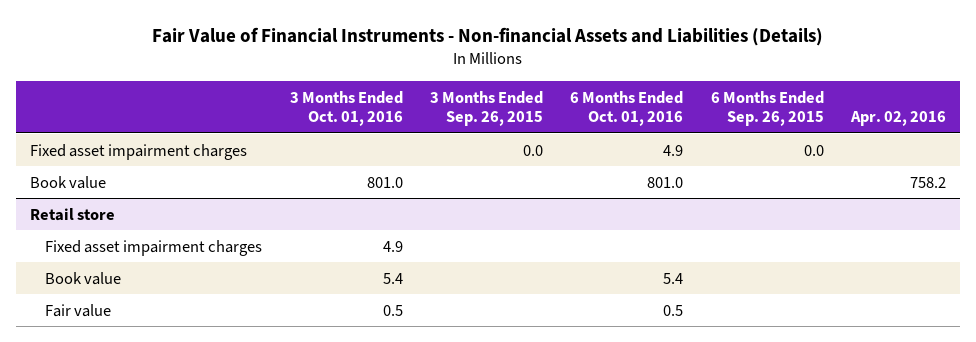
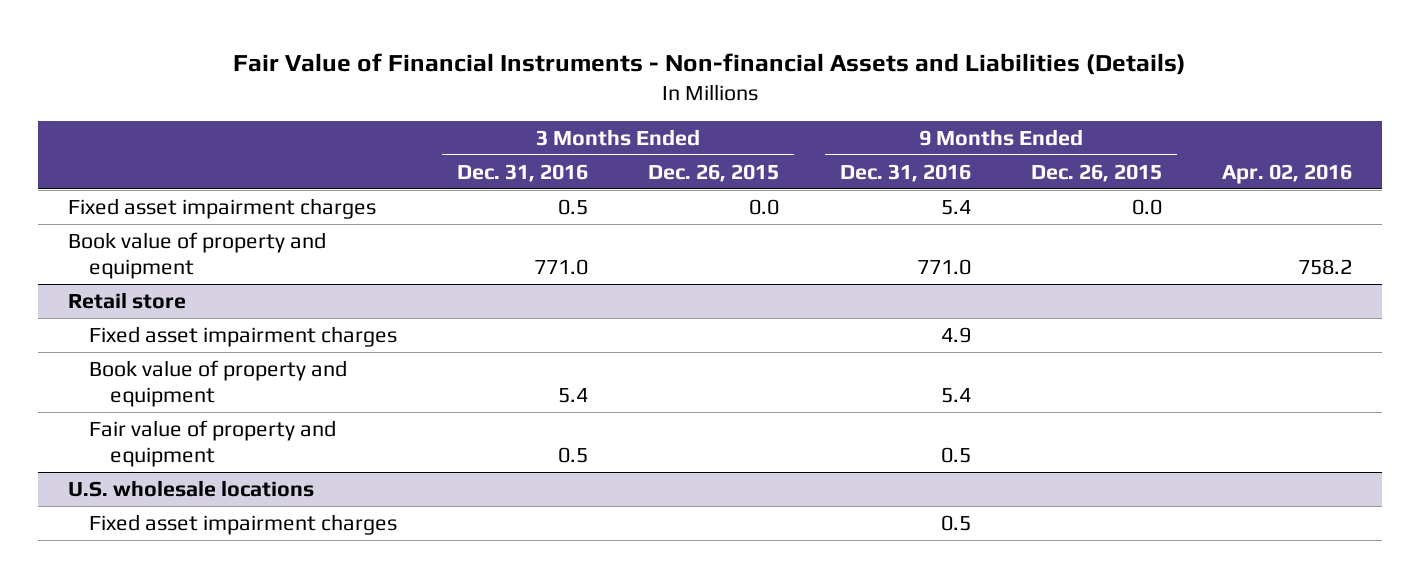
- | 3 Months Ended Oct. 01, 2016 | 3 Months Ended Sep. 26, 2015 | 6 Months Ended Oct. 01, 2016 | 6 Months Ended Sep. 26, 2015 | Apr. 02, 2016
+ | 3 Months Ended Dec. 31, 2016 | 3 Months Ended Dec. 26, 2015 | 9 Months Ended Dec. 31, 2016 | 9 Months Ended Dec. 26, 2015 | Apr. 02, 2016
- Book value | 801.0 | | 801.0 | | 758.2
+ Book value of property and equipment | 771.0 | | 771.0 | | 758.2
@ Retail store
- Book value | 5.4 | | 5.4 | |
- Fair value | 0.5 | | 0.5 | |
+ Book value of property and equipment | 5.4 | | 5.4 | |
+ Fair value of property and equipment | 0.5 | | 0.5 | |
+ U.S. wholesale locations
+ Fixed asset impairment charges | | | 0.5 | |

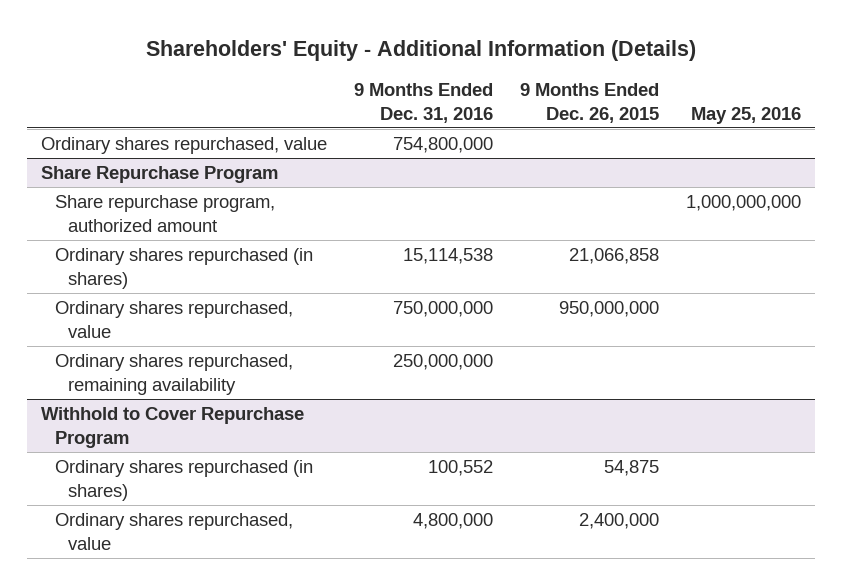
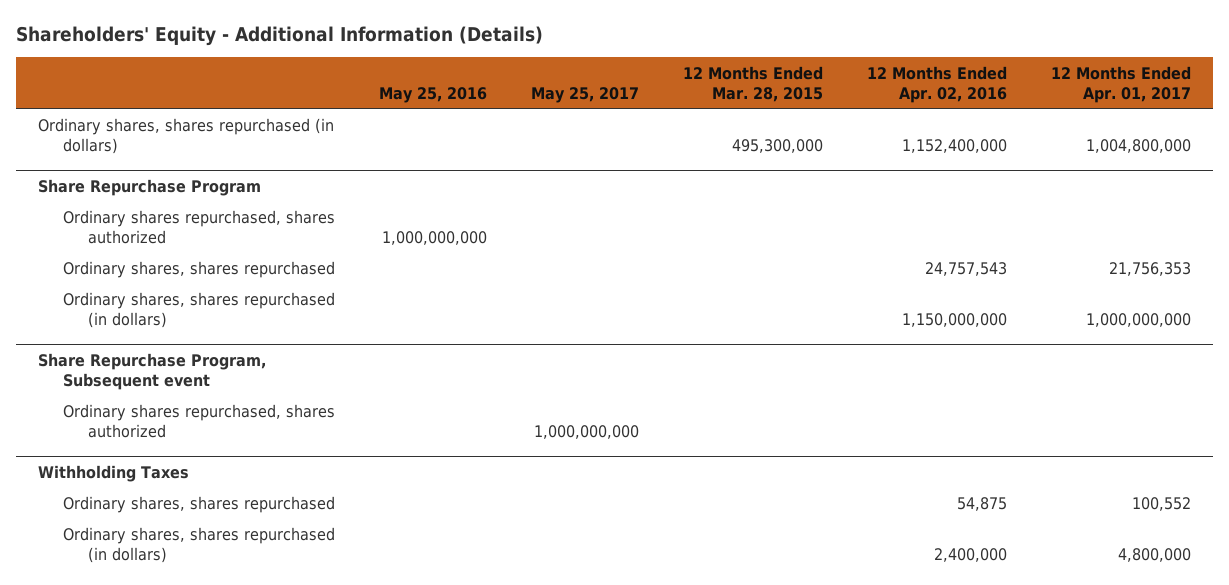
- | 9 Months Ended Dec. 31, 2016 | 9 Months Ended Dec. 26, 2015 | May 25, 2016
+ | May 25, 2016 | May 25, 2017 | 12 Months Ended Mar. 28, 2015 | 12 Months Ended Apr. 02, 2016 | 12 Months Ended Apr. 01, 2017
- Ordinary shares repurchased, value | 754,800,000 | |
+ Ordinary shares, shares repurchased (in dollars) | | | 495,300,000 | 1,152,400,000 | 1,004,800,000
@ Share Repurchase Program
- Share repurchase program, authorized amount | | | 1,000,000,000
- Ordinary shares repurchased (in shares) | 15,114,538 | 21,066,858 |
- Ordinary shares repurchased, value | 750,000,000 | 950,000,000 |
- Ordinary shares repurchased, remaining availability | 250,000,000 | |
- Withhold to Cover Repurchase Program
- Ordinary shares repurchased (in shares) | 100,552 | 54,875 |
- Ordinary shares repurchased, value | 4,800,000 | 2,400,000 |
@ Share Repurchase Program
+ Ordinary shares repurchased, shares authorized | 1,000,000,000 | | | |
+ Ordinary shares, shares repurchased | | | | 24,757,543 | 21,756,353
+ Ordinary shares, shares repurchased (in dollars) | | | | 1,150,000,000 | 1,000,000,000
+ Share Repurchase Program, Subsequent event
+ Ordinary shares repurchased, shares authorized | | 1,000,000,000 | | |
+ Withholding Taxes
+ Ordinary shares, shares repurchased | | | | 54,875 | 100,552
+ Ordinary shares, shares repurchased (in dollars) | | | | 2,400,000 | 4,800,000

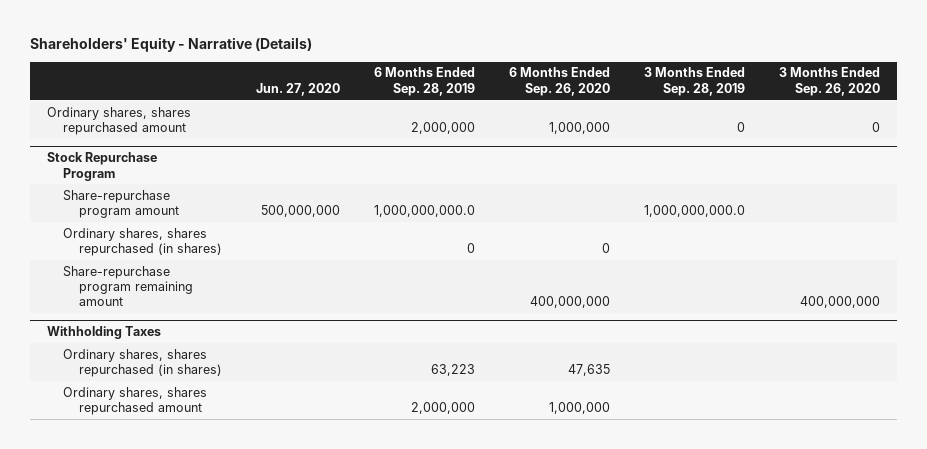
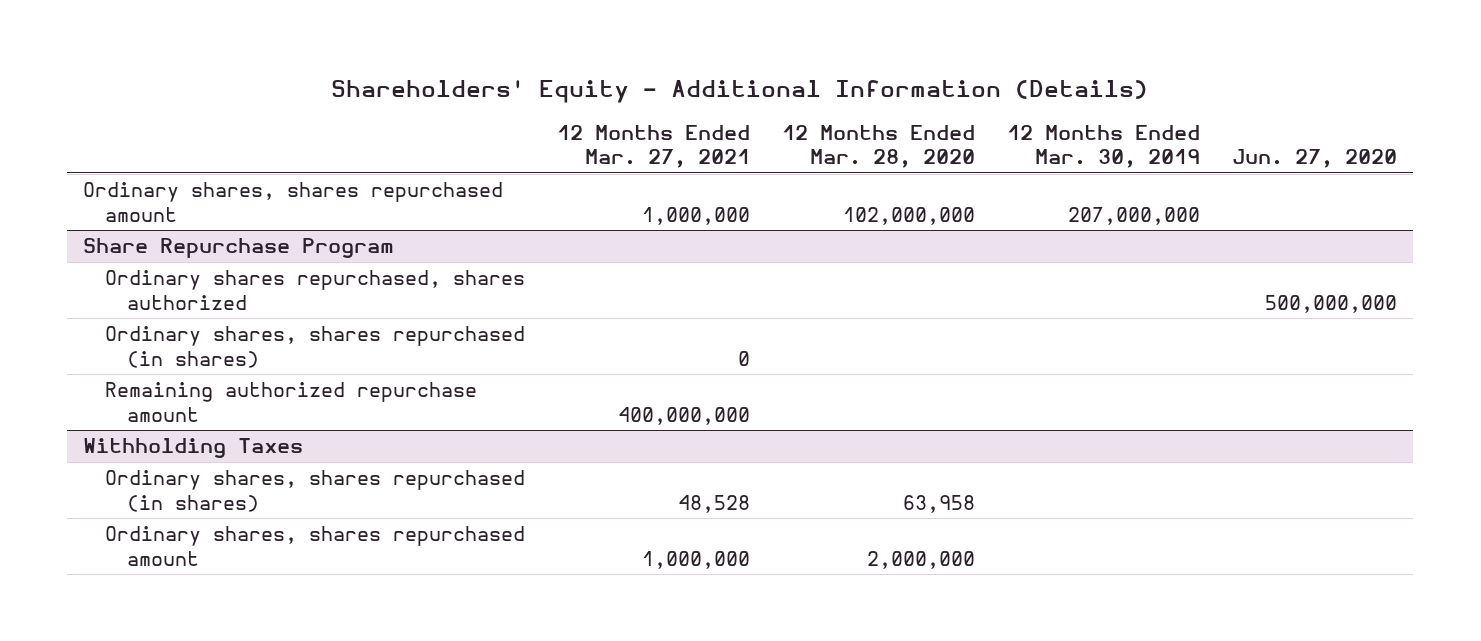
- Shareholders' Equity - Narrative (Details)
+ Shareholders' Equity - Additional Information (Details)
- | Jun. 27, 2020 | 6 Months Ended Sep. 28, 2019 | 6 Months Ended Sep. 26, 2020 | 3 Months Ended Sep. 28, 2019 | 3 Months Ended Sep. 26, 2020
+ | 12 Months Ended Mar. 27, 2021 | 12 Months Ended Mar. 28, 2020 | 12 Months Ended Mar. 30, 2019 | Jun. 27, 2020
- Stock Repurchase Program
- Share-repurchase program amount | 500,000,000 | 1,000,000,000.0 | | 1,000,000,000.0 |
+ Share Repurchase Program
+ Ordinary shares repurchased, shares authorized | | | | 500,000,000
- Share-repurchase program remaining amount | | | 400,000,000 | | 400,000,000
+ Remaining authorized repurchase amount | 400,000,000 | | |

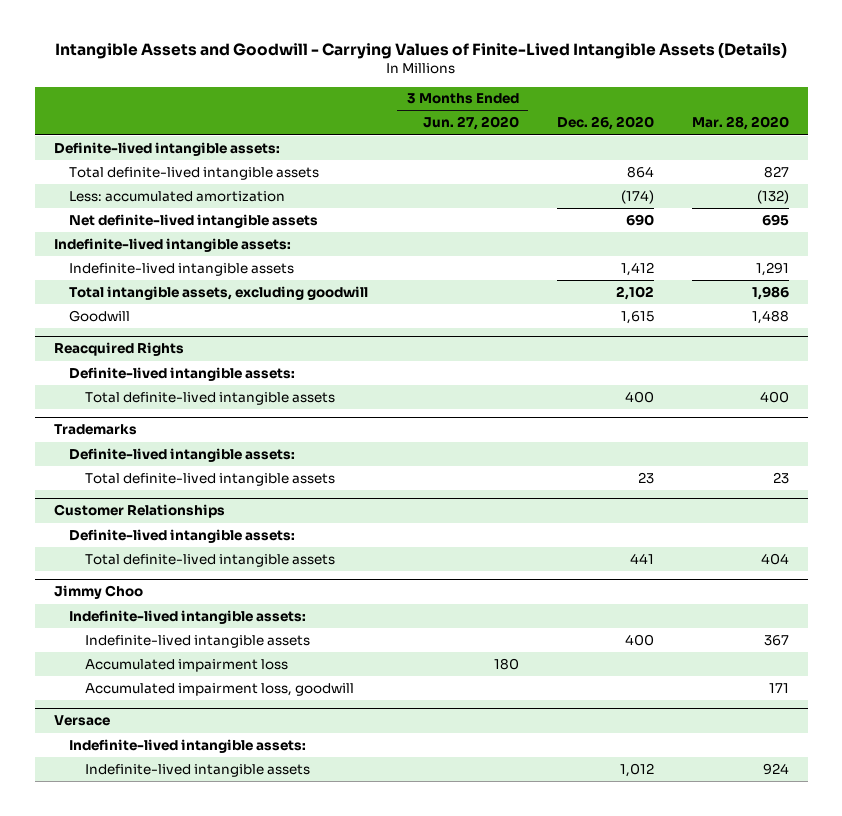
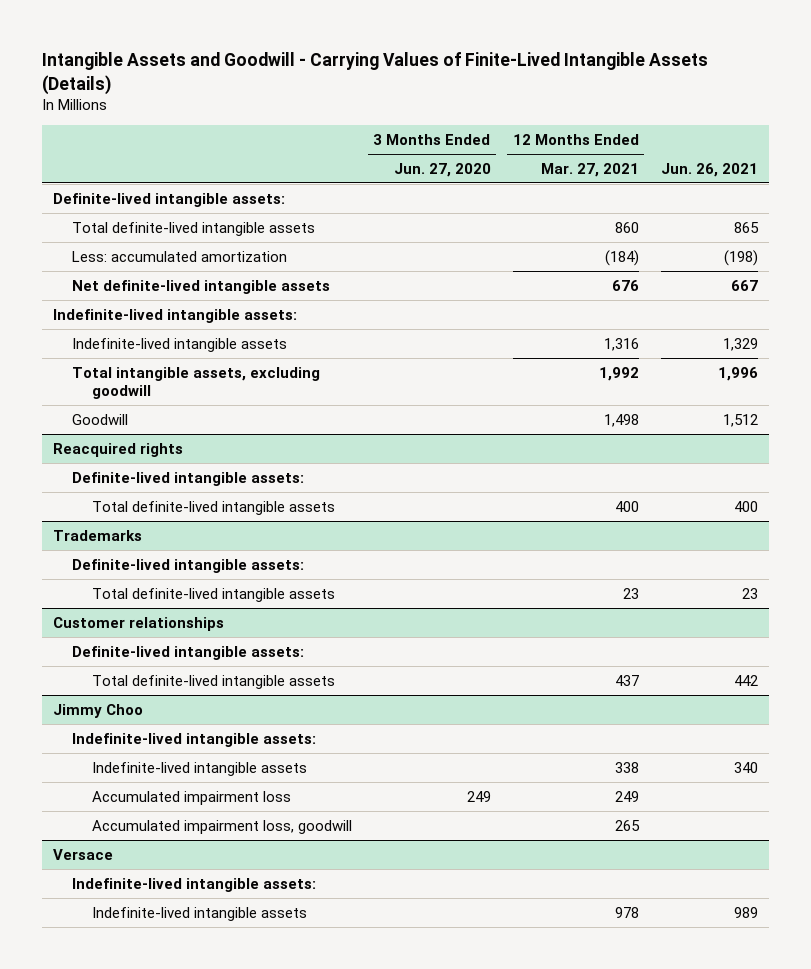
- | 3 Months Ended Jun. 27, 2020 | Dec. 26, 2020 | Mar. 28, 2020
+ | 3 Months Ended Jun. 27, 2020 | 12 Months Ended Mar. 27, 2021 | Jun. 26, 2021
- Reacquired Rights
+ Reacquired rights
- Customer Relationships
+ Customer relationships
@ Jimmy Choo
- Accumulated impairment loss | 180 | |
+ Accumulated impairment loss | 249 | 249 |

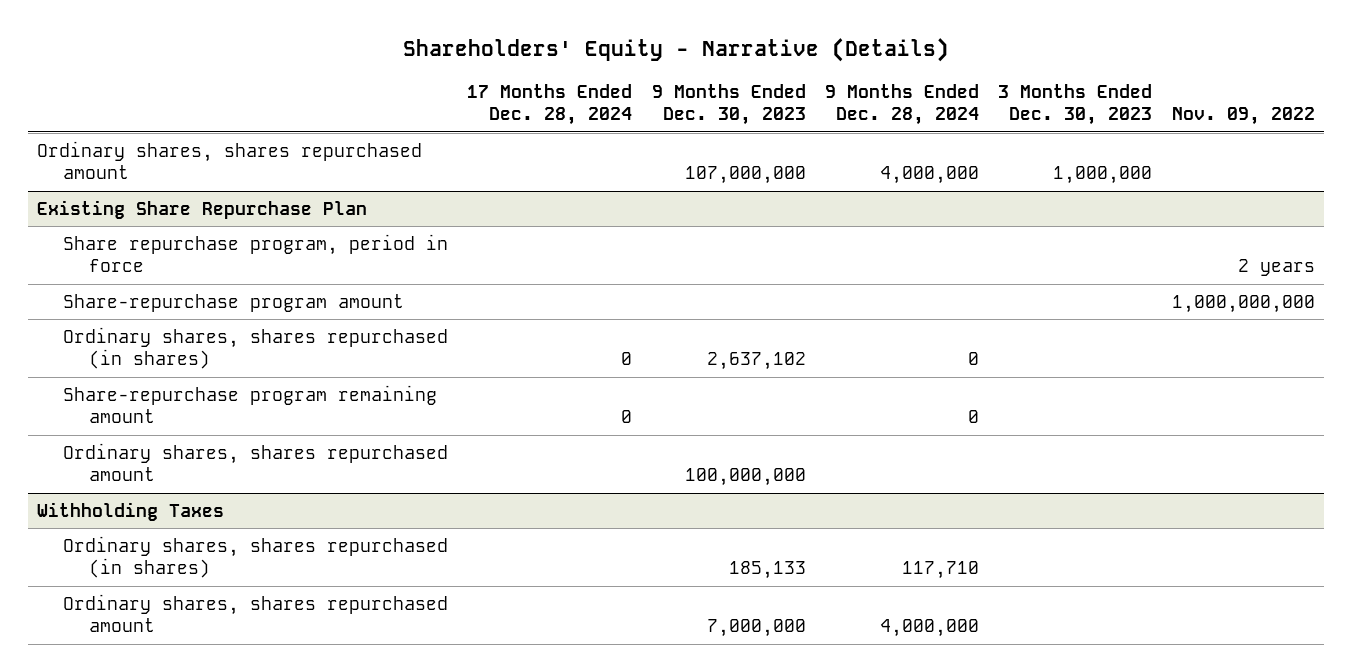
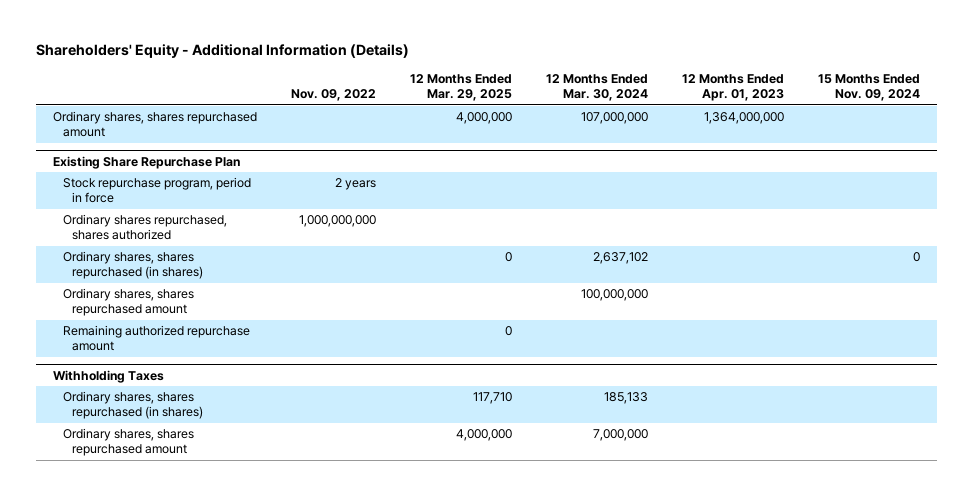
- Shareholders' Equity - Narrative (Details)
+ Shareholders' Equity - Additional Information (Details)
- | 17 Months Ended Dec. 28, 2024 | 9 Months Ended Dec. 30, 2023 | 9 Months Ended Dec. 28, 2024 | 3 Months Ended Dec. 30, 2023 | Nov. 09, 2022
+ | Nov. 09, 2022 | 12 Months Ended Mar. 29, 2025 | 12 Months Ended Mar. 30, 2024 | 12 Months Ended Apr. 01, 2023 | 15 Months Ended Nov. 09, 2024
@ Existing Share Repurchase Plan
- Share repurchase program, period in force | | | | | 2 years
- Share-repurchase program amount | | | | | 1,000,000,000
+ Stock repurchase program, period in force | 2 years | | | |
+ Ordinary shares repurchased, shares authorized | 1,000,000,000 | | | |
- Share-repurchase program remaining amount | 0 | | 0 | |
+ Remaining authorized repurchase amount | | 0 | | |

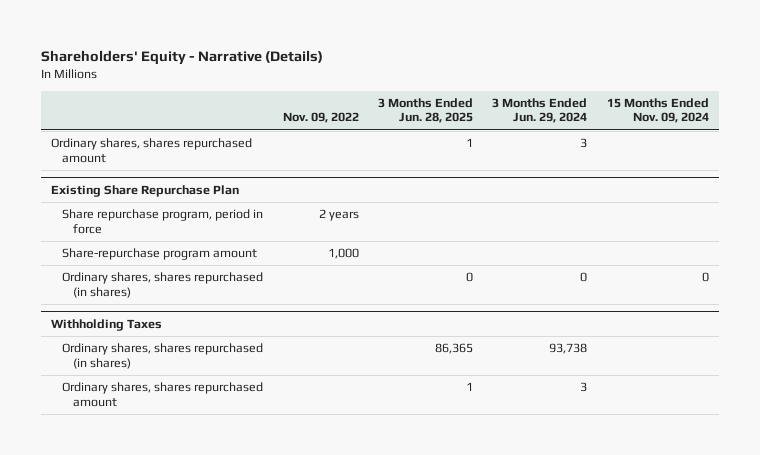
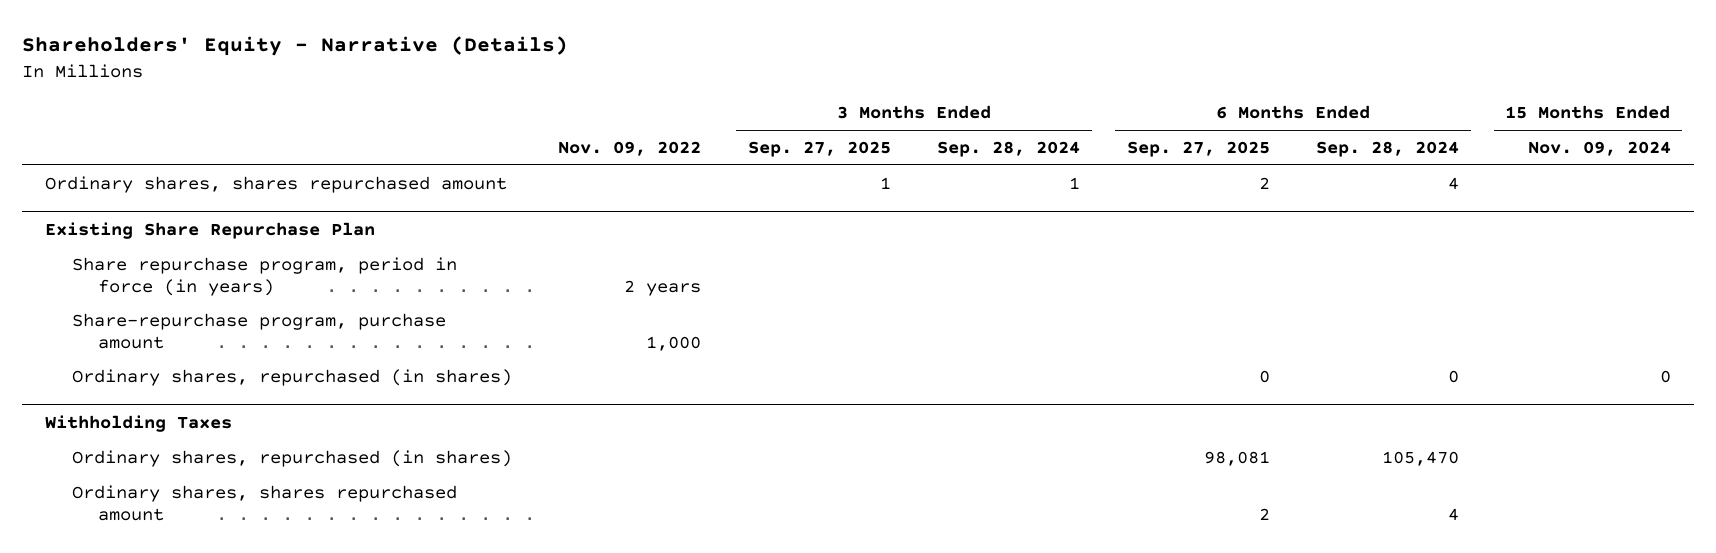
- | Nov. 09, 2022 | 3 Months Ended Jun. 28, 2025 | 3 Months Ended Jun. 29, 2024 | 15 Months Ended Nov. 09, 2024
+ | Nov. 09, 2022 | 3 Months Ended Sep. 27, 2025 | 3 Months Ended Sep. 28, 2024 | 6 Months Ended Sep. 27, 2025 | 6 Months Ended Sep. 28, 2024 | 15 Months Ended Nov. 09, 2024
@ Existing Share Repurchase Plan
- Share repurchase program, period in force | 2 years | | |
- Share-repurchase program amount | 1,000 | | |
- Ordinary shares, shares repurchased (in shares) | | 0 | 0 | 0
+ Share repurchase program, period in force (in years) | 2 years | | | | |
+ Share-repurchase program, purchase amount | 1,000 | | | | |
+ Ordinary shares, repurchased (in shares) | | | | 0 | 0 | 0
@ Withholding Taxes
- Ordinary shares, shares repurchased (in shares) | | 86,365 | 93,738 |
+ Ordinary shares, repurchased (in shares) | | | | 98,081 | 105,470 |

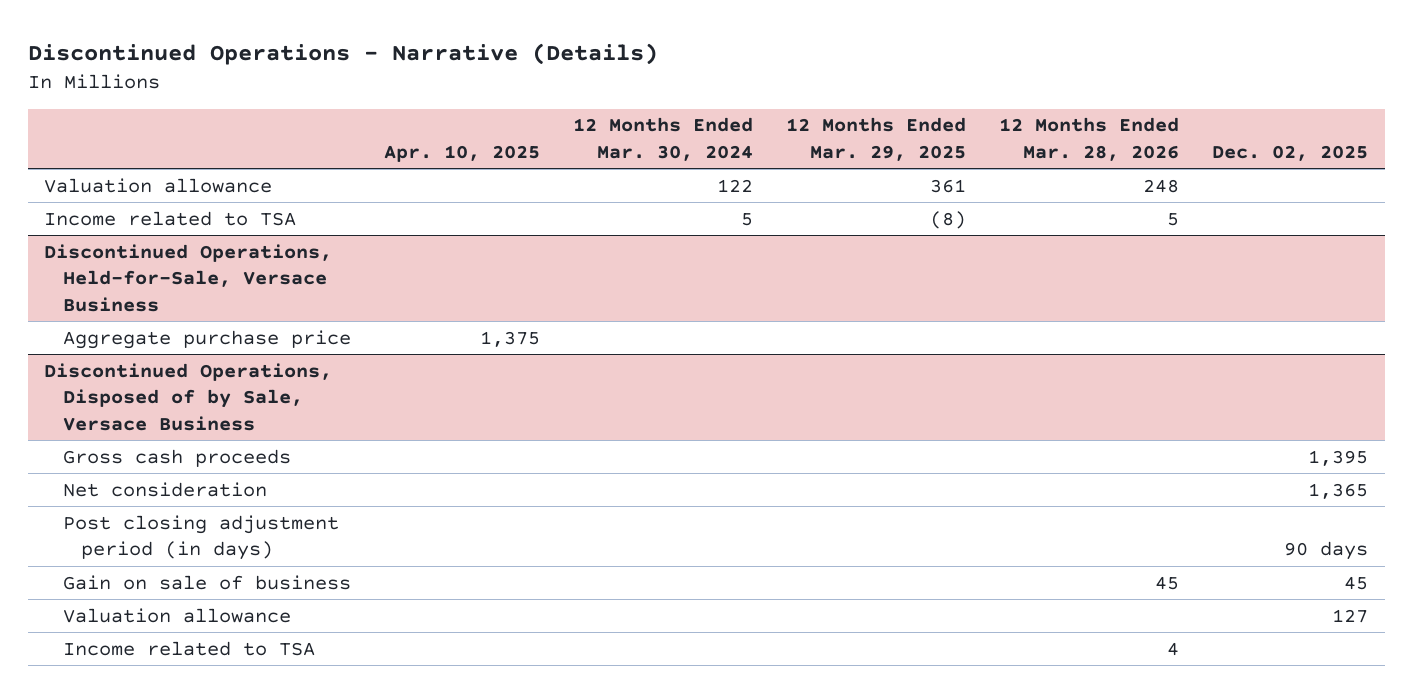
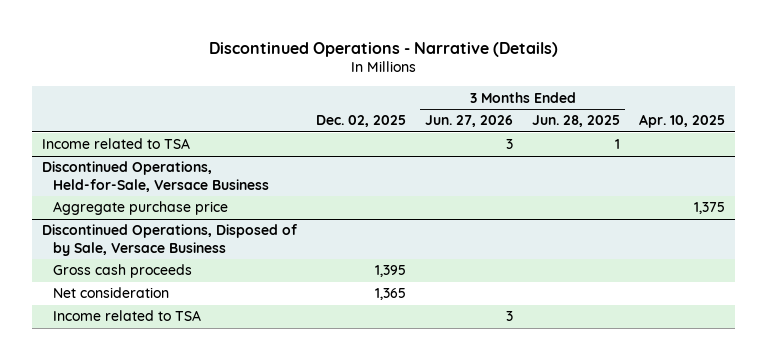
- | Apr. 10, 2025 | 12 Months Ended Mar. 30, 2024 | 12 Months Ended Mar. 29, 2025 | 12 Months Ended Mar. 28, 2026 | Dec. 02, 2025
+ | Dec. 02, 2025 | 3 Months Ended Jun. 27, 2026 | 3 Months Ended Jun. 28, 2025 | Apr. 10, 2025
- Valuation allowance | | 122 | 361 | 248 |
@ Discontinued Operations, Disposed of by Sale, Versace Business
- Post closing adjustment period (in days) | | | | | 90 days
- Gain on sale of business | | | | 45 | 45
- Valuation allowance | | | | | 127

